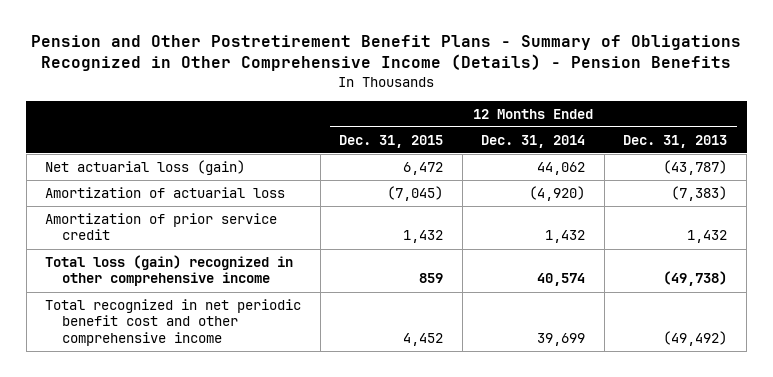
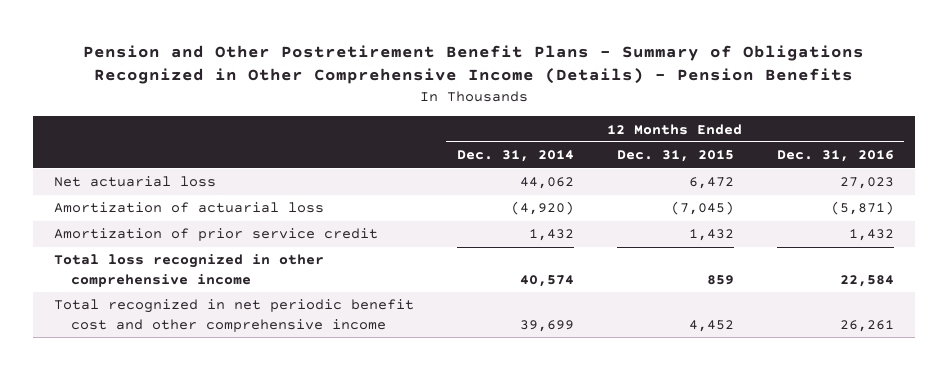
- | 12 Months Ended Dec. 31, 2015 | 12 Months Ended Dec. 31, 2014 | 12 Months Ended Dec. 31, 2013
+ | 12 Months Ended Dec. 31, 2014 | 12 Months Ended Dec. 31, 2015 | 12 Months Ended Dec. 31, 2016
- Net actuarial loss (gain) | 6,472 | 44,062 | (43,787)
+ Net actuarial loss | 44,062 | 6,472 | 27,023
- Total loss (gain) recognized in other comprehensive income | 859 | 40,574 | (49,738)
+ Total loss recognized in other comprehensive income | 40,574 | 859 | 22,584

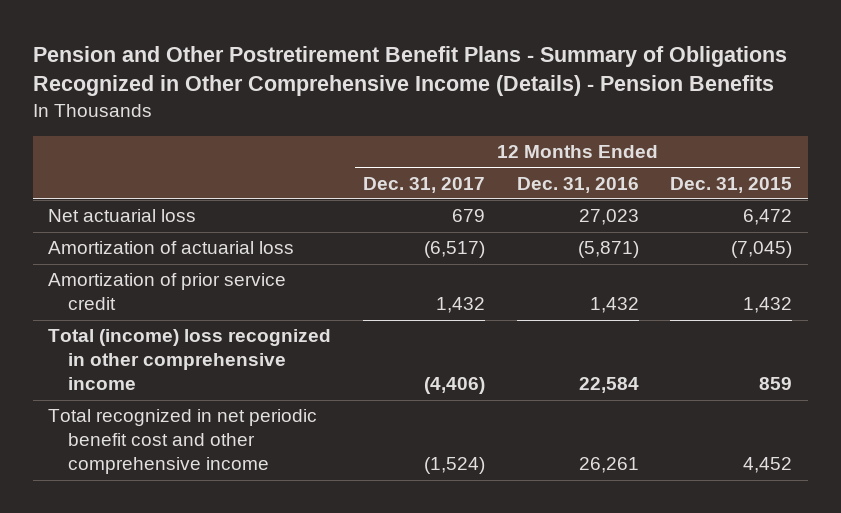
- | 12 Months Ended Dec. 31, 2014 | 12 Months Ended Dec. 31, 2015 | 12 Months Ended Dec. 31, 2016
+ | 12 Months Ended Dec. 31, 2017 | 12 Months Ended Dec. 31, 2016 | 12 Months Ended Dec. 31, 2015
- Total loss recognized in other comprehensive income | 40,574 | 859 | 22,584
+ Total (income) loss recognized in other comprehensive income | (4,406) | 22,584 | 859

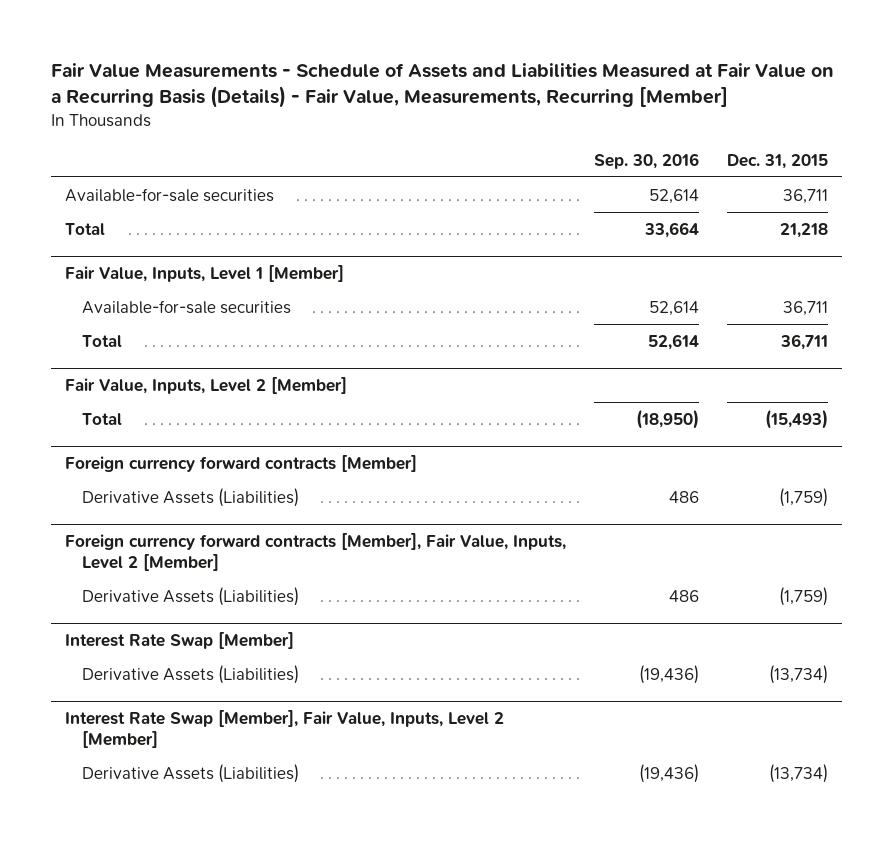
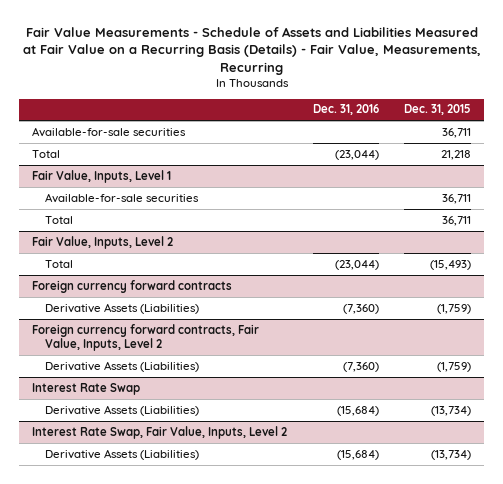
- Fair Value Measurements - Schedule of Assets and Liabilities Measured at Fair Value on a Recurring Basis (Details) - Fair Value, Measurements, Recurring [Member]
+ Fair Value Measurements - Schedule of Assets and Liabilities Measured at Fair Value on a Recurring Basis (Details) - Fair Value, Measurements, Recurring
- | Sep. 30, 2016 | Dec. 31, 2015
+ | Dec. 31, 2016 | Dec. 31, 2015
- Fair Value, Inputs, Level 1 [Member]
+ Fair Value, Inputs, Level 1
- Fair Value, Inputs, Level 2 [Member]
+ Fair Value, Inputs, Level 2
- Foreign currency forward contracts [Member]
+ Foreign currency forward contracts
- Foreign currency forward contracts [Member], Fair Value, Inputs, Level 2 [Member]
+ Foreign currency forward contracts, Fair Value, Inputs, Level 2
- Interest Rate Swap [Member]
+ Interest Rate Swap
- Interest Rate Swap [Member], Fair Value, Inputs, Level 2 [Member]
+ Interest Rate Swap, Fair Value, Inputs, Level 2

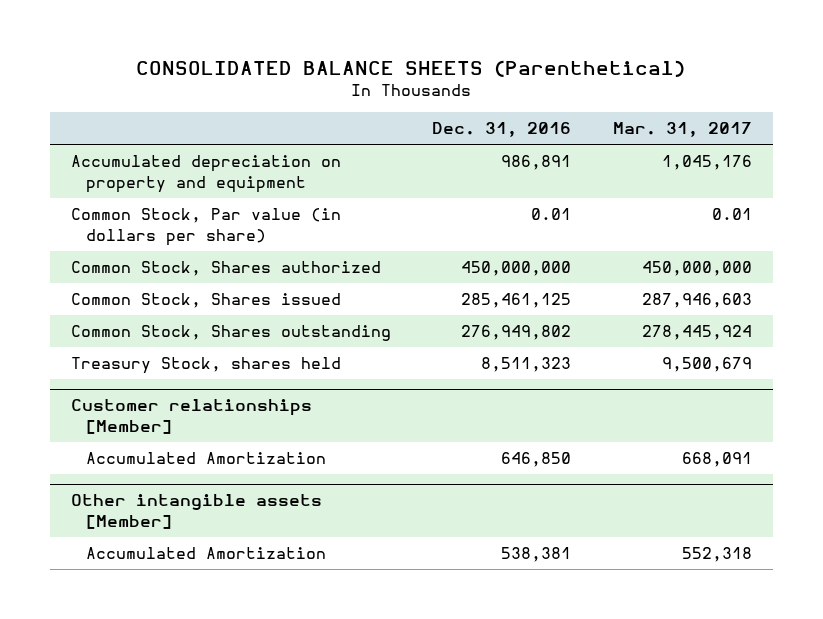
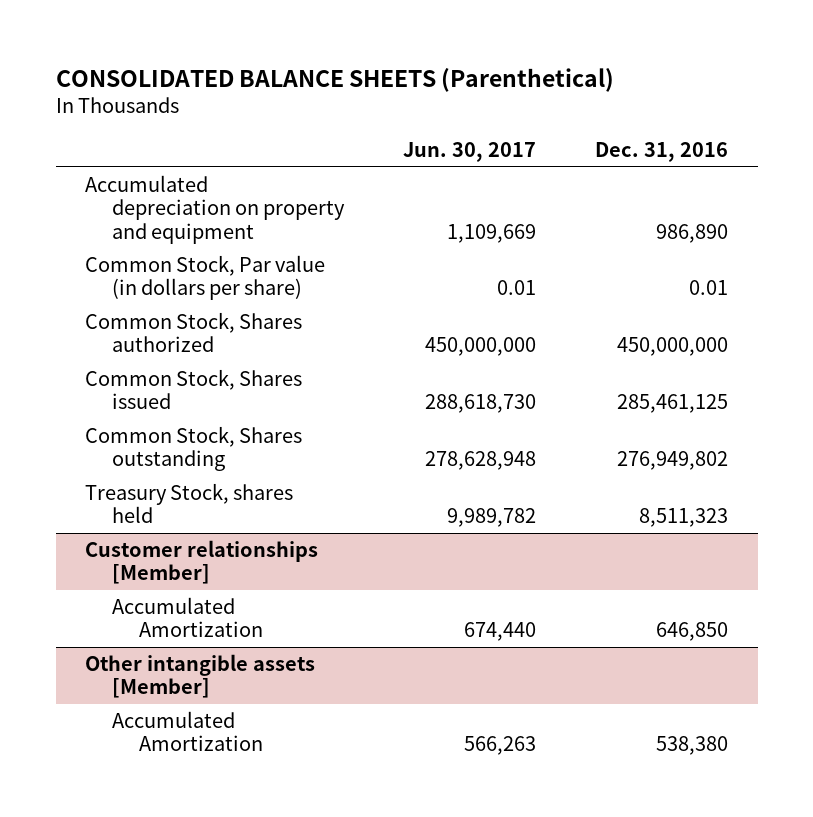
- | Dec. 31, 2016 | Mar. 31, 2017
+ | Jun. 30, 2017 | Dec. 31, 2016
- Accumulated depreciation on property and equipment | 986,891 | 1,045,176
+ Accumulated depreciation on property and equipment | 1,109,669 | 986,890
@ Other intangible assets [Member]
- Accumulated Amortization | 538,381 | 552,318
+ Accumulated Amortization | 566,263 | 538,380

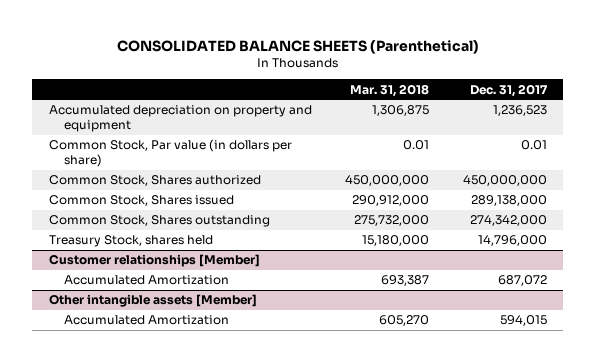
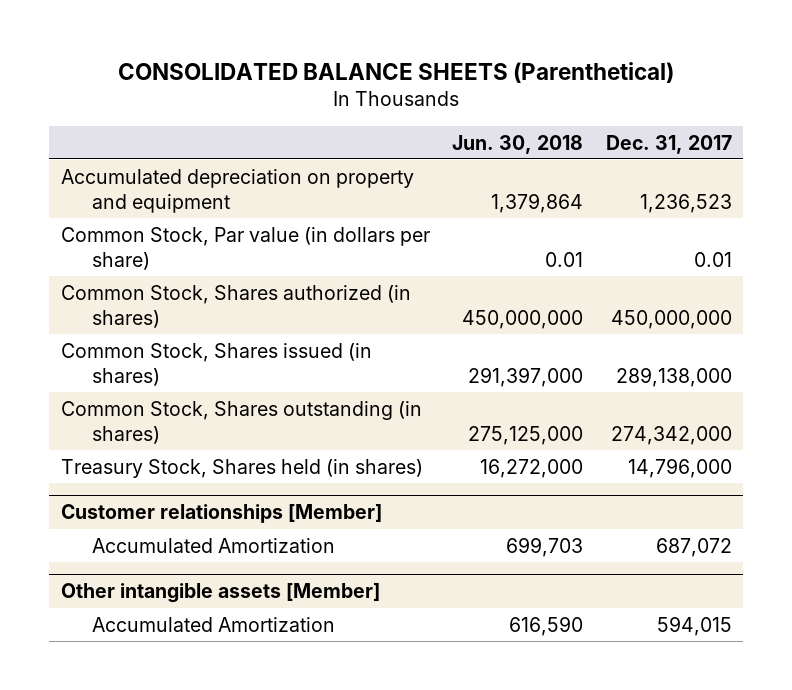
- | Mar. 31, 2018 | Dec. 31, 2017
+ | Jun. 30, 2018 | Dec. 31, 2017
- Common Stock, Shares authorized | 450,000,000 | 450,000,000
- Common Stock, Shares issued | 290,912,000 | 289,138,000
- Common Stock, Shares outstanding | 275,732,000 | 274,342,000
- Treasury Stock, shares held | 15,180,000 | 14,796,000
+ Common Stock, Shares authorized (in shares) | 450,000,000 | 450,000,000
+ Common Stock, Shares issued (in shares) | 291,397,000 | 289,138,000
+ Common Stock, Shares outstanding (in shares) | 275,125,000 | 274,342,000
+ Treasury Stock, Shares held (in shares) | 16,272,000 | 14,796,000

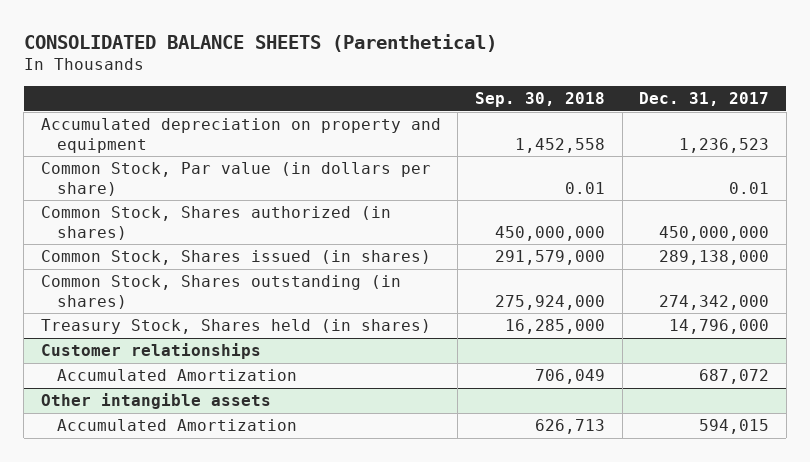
- | Jun. 30, 2018 | Dec. 31, 2017
+ | Sep. 30, 2018 | Dec. 31, 2017
- Customer relationships [Member]
+ Customer relationships
- Other intangible assets [Member]
+ Other intangible assets

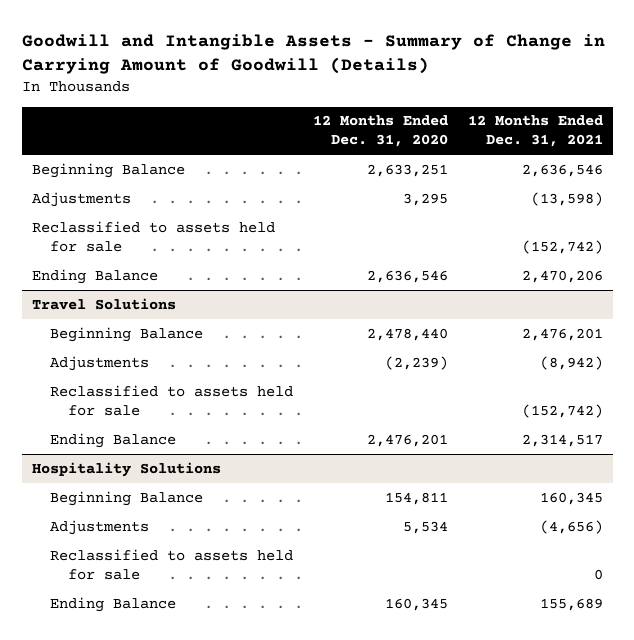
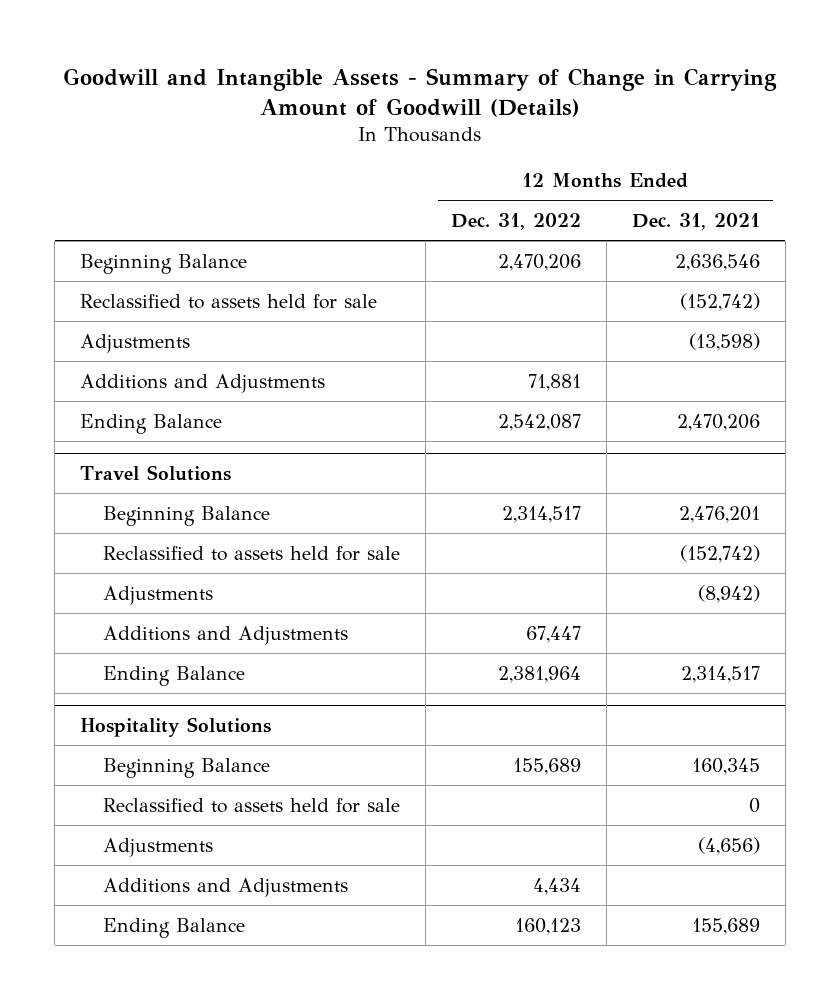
- | 12 Months Ended Dec. 31, 2020 | 12 Months Ended Dec. 31, 2021
+ | 12 Months Ended Dec. 31, 2022 | 12 Months Ended Dec. 31, 2021
moved down: Adjustments | | (13,598)
+ Additions and Adjustments | 71,881 |
@ Travel Solutions
moved down: Adjustments | | (8,942)
+ Additions and Adjustments | 67,447 |
@ Hospitality Solutions
moved down: Adjustments | | (4,656)
+ Additions and Adjustments | 4,434 |

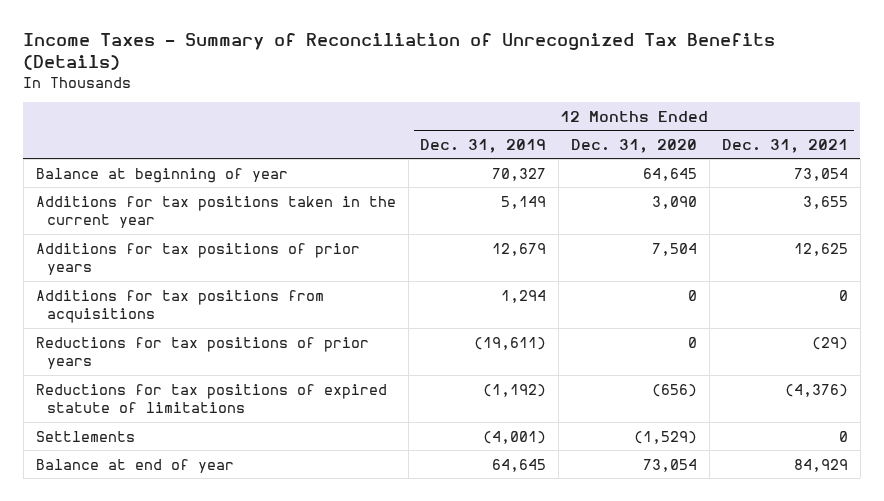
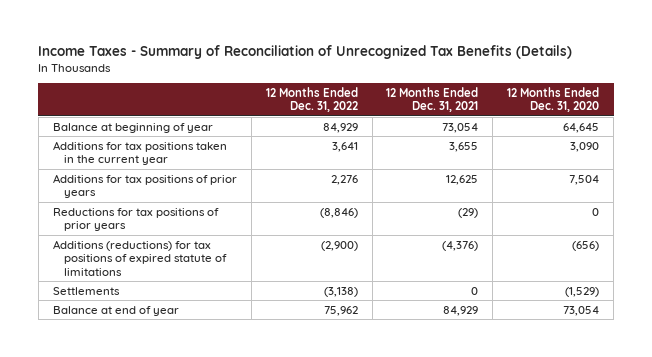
- | 12 Months Ended Dec. 31, 2019 | 12 Months Ended Dec. 31, 2020 | 12 Months Ended Dec. 31, 2021
+ | 12 Months Ended Dec. 31, 2022 | 12 Months Ended Dec. 31, 2021 | 12 Months Ended Dec. 31, 2020
- Additions for tax positions from acquisitions | 1,294 | 0 | 0
- Reductions for tax positions of expired statute of limitations | (1,192) | (656) | (4,376)
+ Additions (reductions) for tax positions of expired statute of limitations | (2,900) | (4,376) | (656)

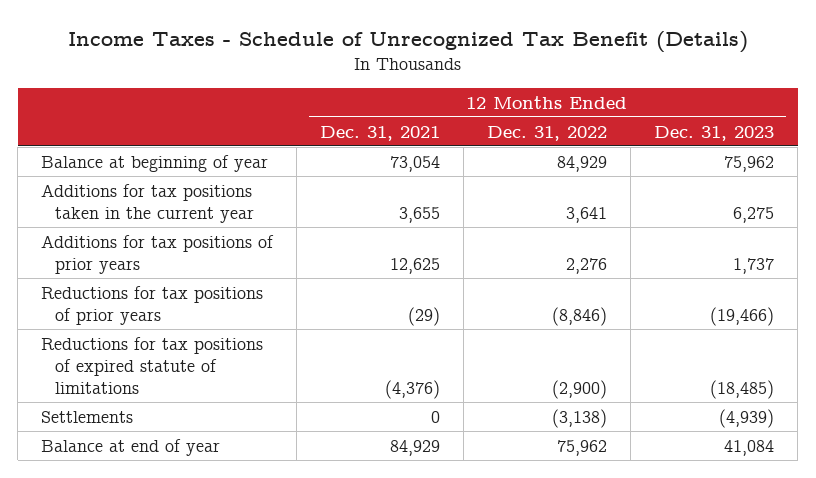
- Income Taxes - Summary of Reconciliation of Unrecognized Tax Benefits (Details)
+ Income Taxes - Schedule of Unrecognized Tax Benefit (Details)
- | 12 Months Ended Dec. 31, 2022 | 12 Months Ended Dec. 31, 2021 | 12 Months Ended Dec. 31, 2020
+ | 12 Months Ended Dec. 31, 2021 | 12 Months Ended Dec. 31, 2022 | 12 Months Ended Dec. 31, 2023
- Additions (reductions) for tax positions of expired statute of limitations | (2,900) | (4,376) | (656)
+ Reductions for tax positions of expired statute of limitations | (4,376) | (2,900) | (18,485)

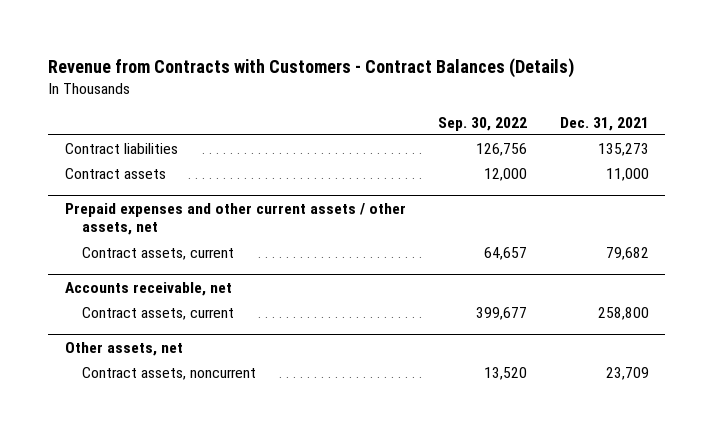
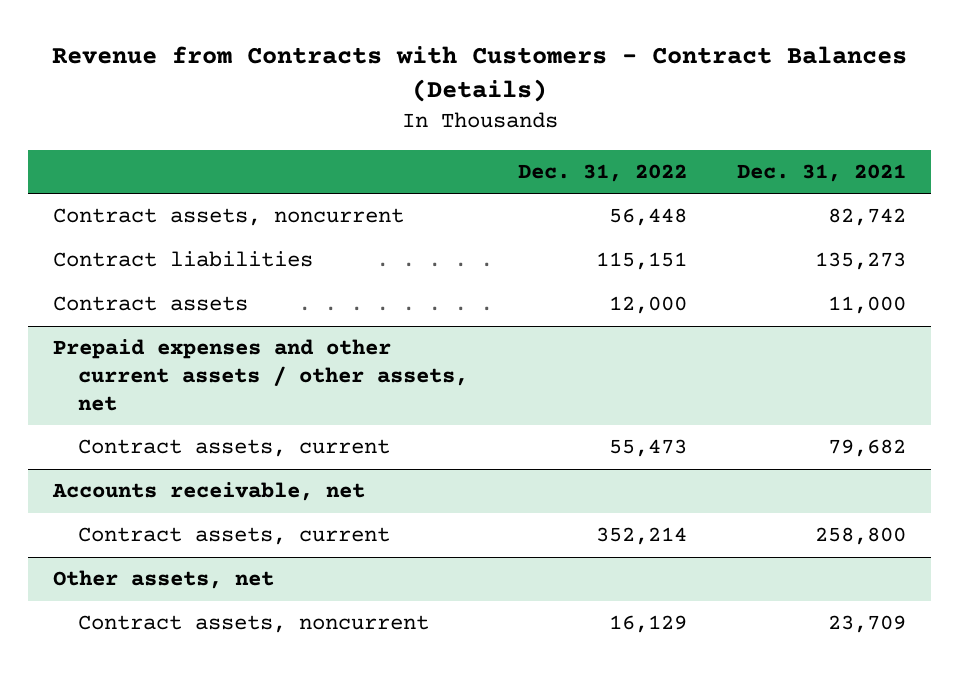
- | Sep. 30, 2022 | Dec. 31, 2021
+ | Dec. 31, 2022 | Dec. 31, 2021
+ Contract assets, noncurrent | 56,448 | 82,742

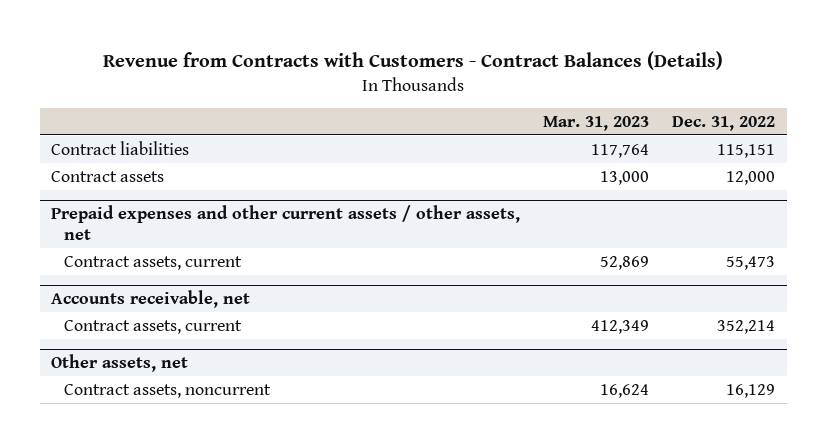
- | Dec. 31, 2022 | Dec. 31, 2021
+ | Mar. 31, 2023 | Dec. 31, 2022
- Contract assets, noncurrent | 56,448 | 82,742

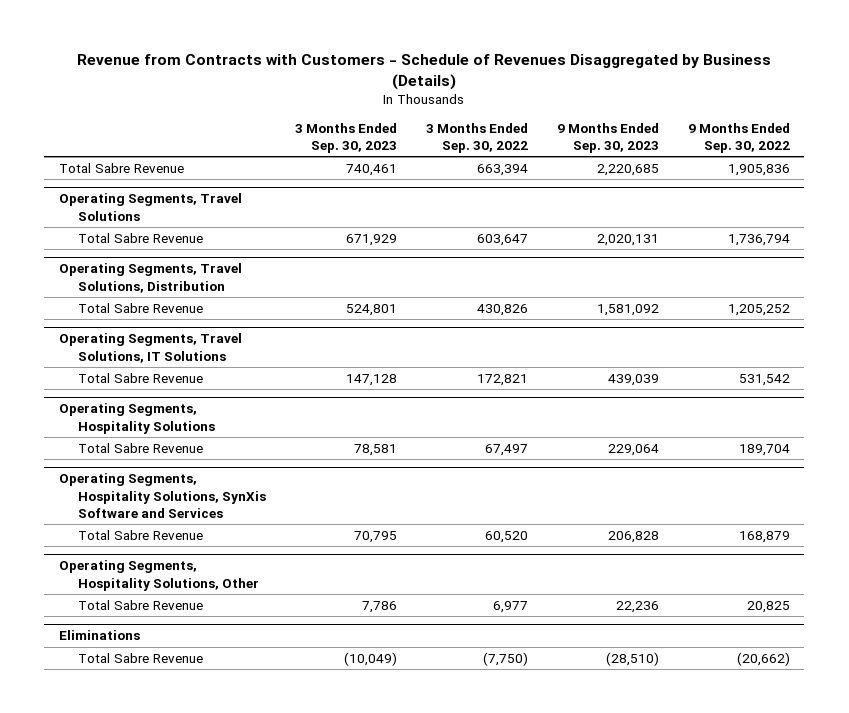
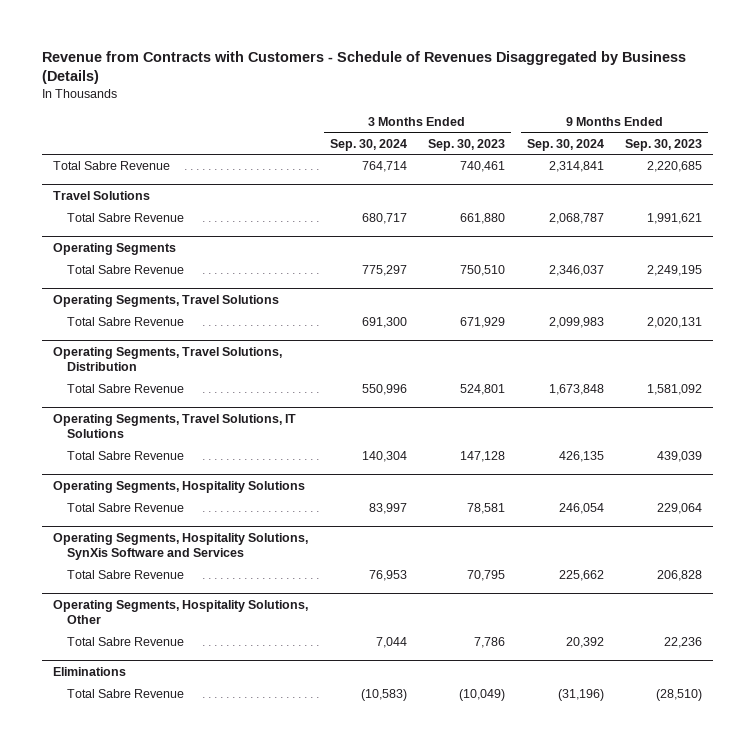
- | 3 Months Ended Sep. 30, 2023 | 3 Months Ended Sep. 30, 2022 | 9 Months Ended Sep. 30, 2023 | 9 Months Ended Sep. 30, 2022
+ | 3 Months Ended Sep. 30, 2024 | 3 Months Ended Sep. 30, 2023 | 9 Months Ended Sep. 30, 2024 | 9 Months Ended Sep. 30, 2023
+ Travel Solutions
+ Total Sabre Revenue | 680,717 | 661,880 | 2,068,787 | 1,991,621
+ Operating Segments
+ Total Sabre Revenue | 775,297 | 750,510 | 2,346,037 | 2,249,195

